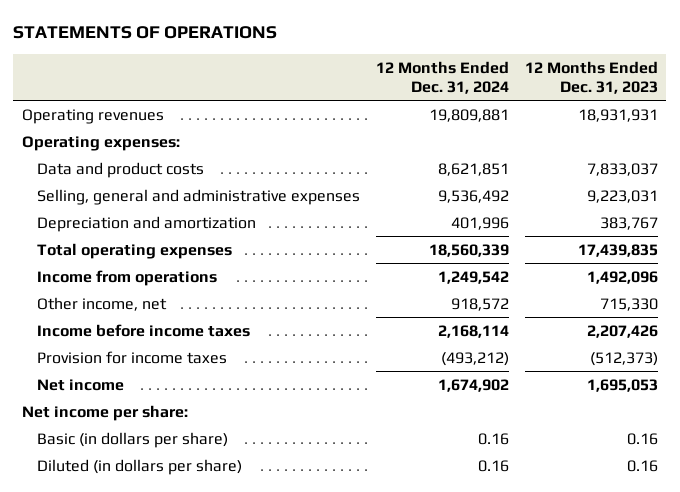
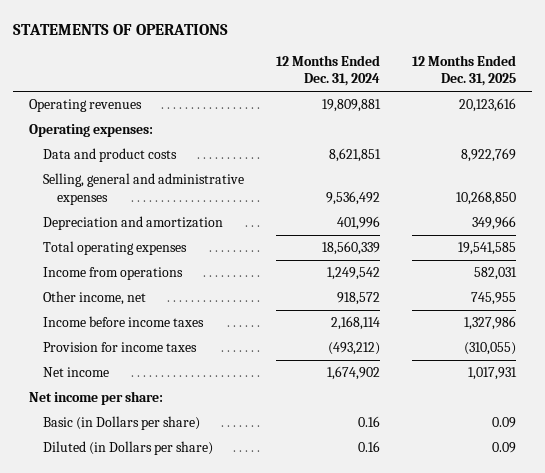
- | 12 Months Ended Dec. 31, 2024 | 12 Months Ended Dec. 31, 2023
+ | 12 Months Ended Dec. 31, 2024 | 12 Months Ended Dec. 31, 2025
- Basic (in dollars per share) | 0.16 | 0.16
- Diluted (in dollars per share) | 0.16 | 0.16
+ Basic (in Dollars per share) | 0.16 | 0.09
+ Diluted (in Dollars per share) | 0.16 | 0.09

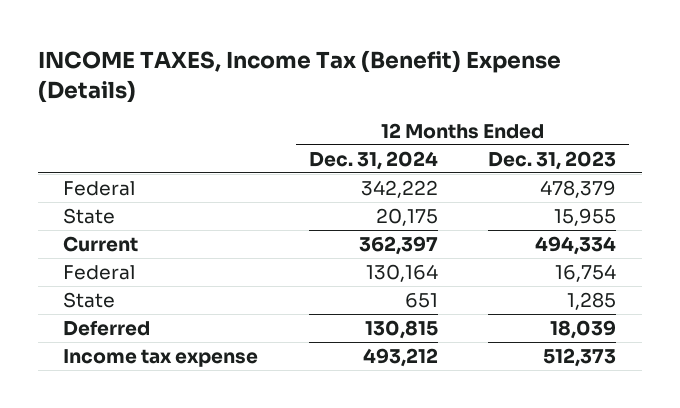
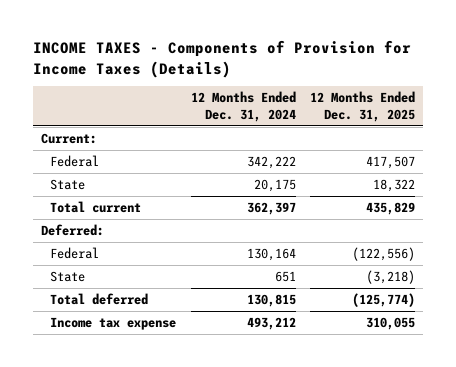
- INCOME TAXES, Income Tax (Benefit) Expense (Details)
+ INCOME TAXES - Components of Provision for Income Taxes (Details)
- | 12 Months Ended Dec. 31, 2024 | 12 Months Ended Dec. 31, 2023
+ | 12 Months Ended Dec. 31, 2024 | 12 Months Ended Dec. 31, 2025
+ Current:
- Current | 362,397 | 494,334
+ Total current | 362,397 | 435,829
+ Deferred:
- Deferred | 130,815 | 18,039
+ Total deferred | 130,815 | (125,774)

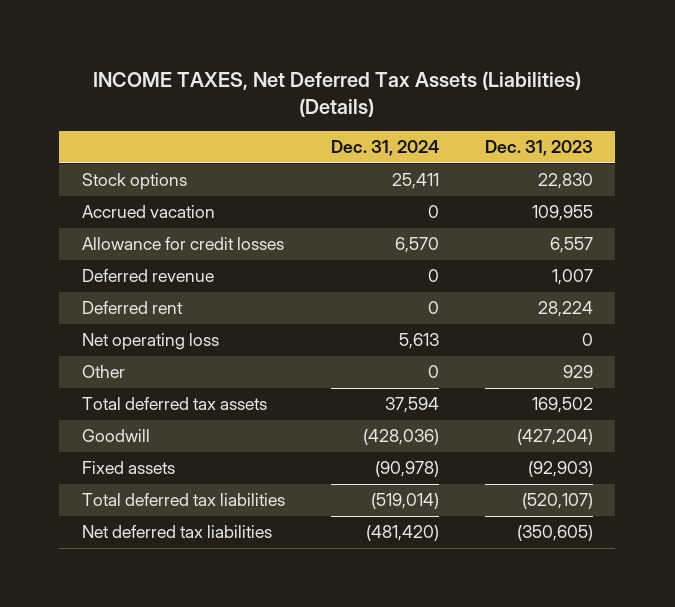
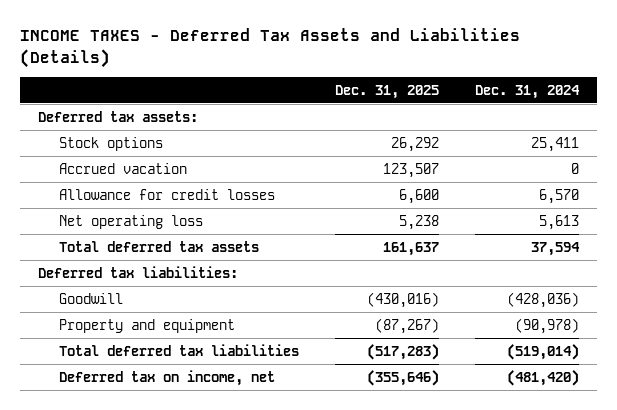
- INCOME TAXES, Net Deferred Tax Assets (Liabilities) (Details)
+ INCOME TAXES - Deferred Tax Assets and Liabilities (Details)
- | Dec. 31, 2024 | Dec. 31, 2023
+ | Dec. 31, 2025 | Dec. 31, 2024
+ Deferred tax assets:
- Deferred revenue | 0 | 1,007
- Deferred rent | 0 | 28,224
- Other | 0 | 929
+ Deferred tax liabilities:
- Fixed assets | (90,978) | (92,903)
+ Property and equipment | (87,267) | (90,978)
- Net deferred tax liabilities | (481,420) | (350,605)
+ Deferred tax on income, net | (355,646) | (481,420)

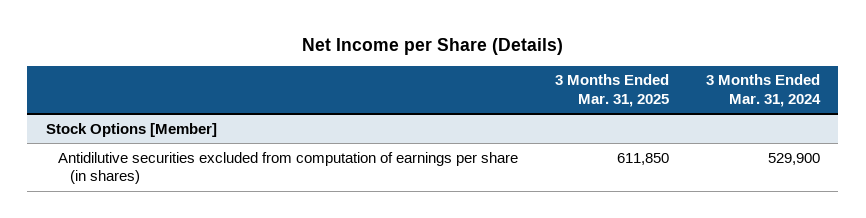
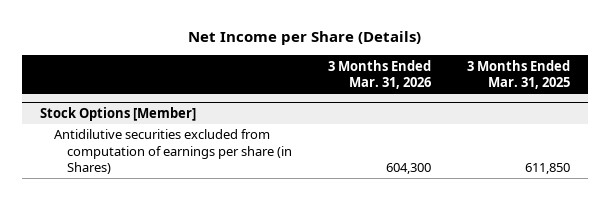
- | 3 Months Ended Mar. 31, 2025 | 3 Months Ended Mar. 31, 2024
+ | 3 Months Ended Mar. 31, 2026 | 3 Months Ended Mar. 31, 2025
@ Stock Options [Member]
- Antidilutive securities excluded from computation of earnings per share (in shares) | 611,850 | 529,900
+ Antidilutive securities excluded from computation of earnings per share (in Shares) | 604,300 | 611,850

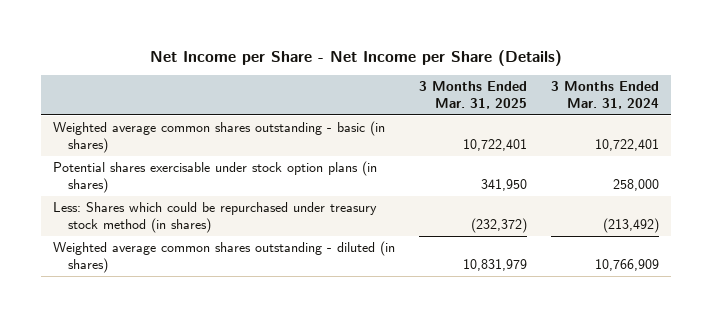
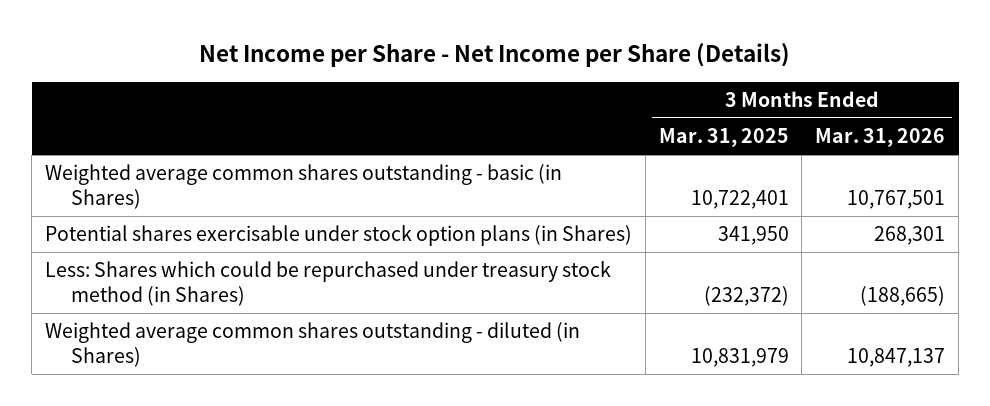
- | 3 Months Ended Mar. 31, 2025 | 3 Months Ended Mar. 31, 2024
+ | 3 Months Ended Mar. 31, 2025 | 3 Months Ended Mar. 31, 2026
- Weighted average common shares outstanding - basic (in shares) | 10,722,401 | 10,722,401
- Potential shares exercisable under stock option plans (in shares) | 341,950 | 258,000
- Less: Shares which could be repurchased under treasury stock method (in shares) | (232,372) | (213,492)
- Weighted average common shares outstanding - diluted (in shares) | 10,831,979 | 10,766,909
+ Weighted average common shares outstanding - basic (in Shares) | 10,722,401 | 10,767,501
+ Potential shares exercisable under stock option plans (in Shares) | 341,950 | 268,301
+ Less: Shares which could be repurchased under treasury stock method (in Shares) | (232,372) | (188,665)
+ Weighted average common shares outstanding - diluted (in Shares) | 10,831,979 | 10,847,137

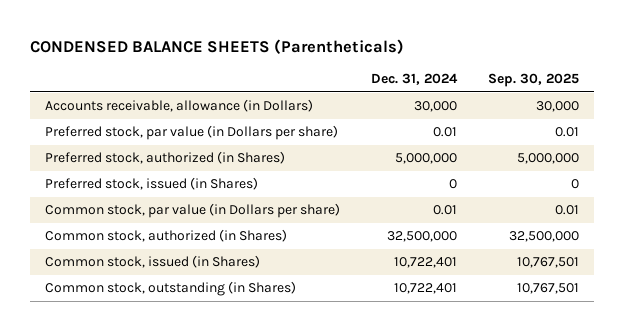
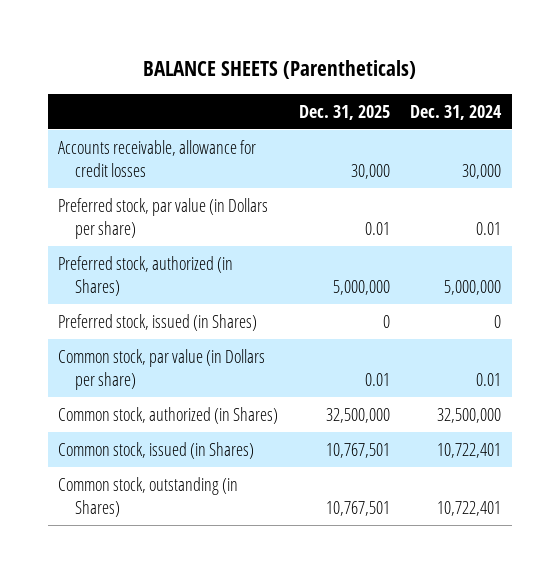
- CONDENSED BALANCE SHEETS (Parentheticals)
+ BALANCE SHEETS (Parentheticals)
- | Dec. 31, 2024 | Sep. 30, 2025
+ | Dec. 31, 2025 | Dec. 31, 2024
- Accounts receivable, allowance (in Dollars) | 30,000 | 30,000
+ Accounts receivable, allowance for credit losses | 30,000 | 30,000

